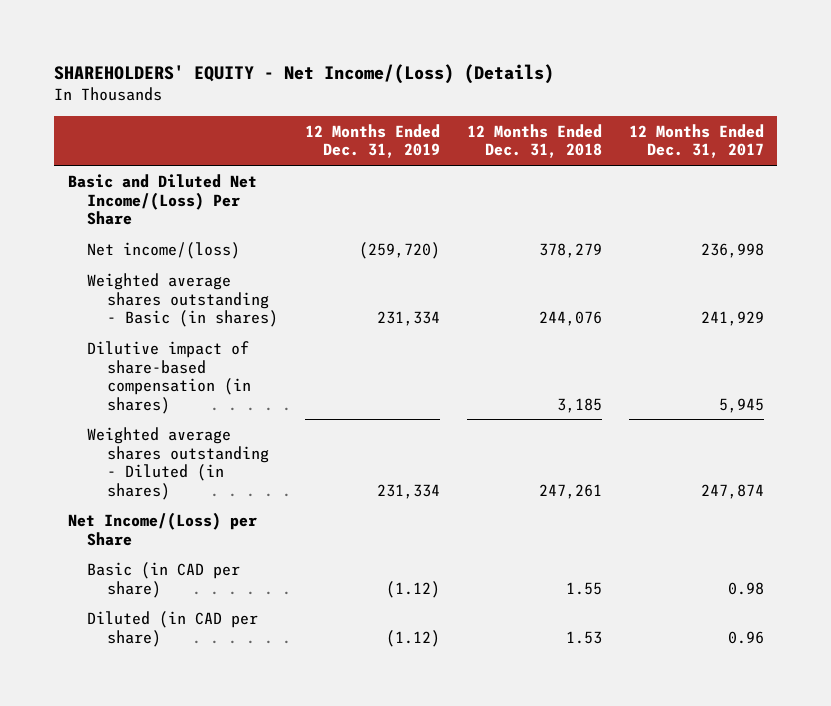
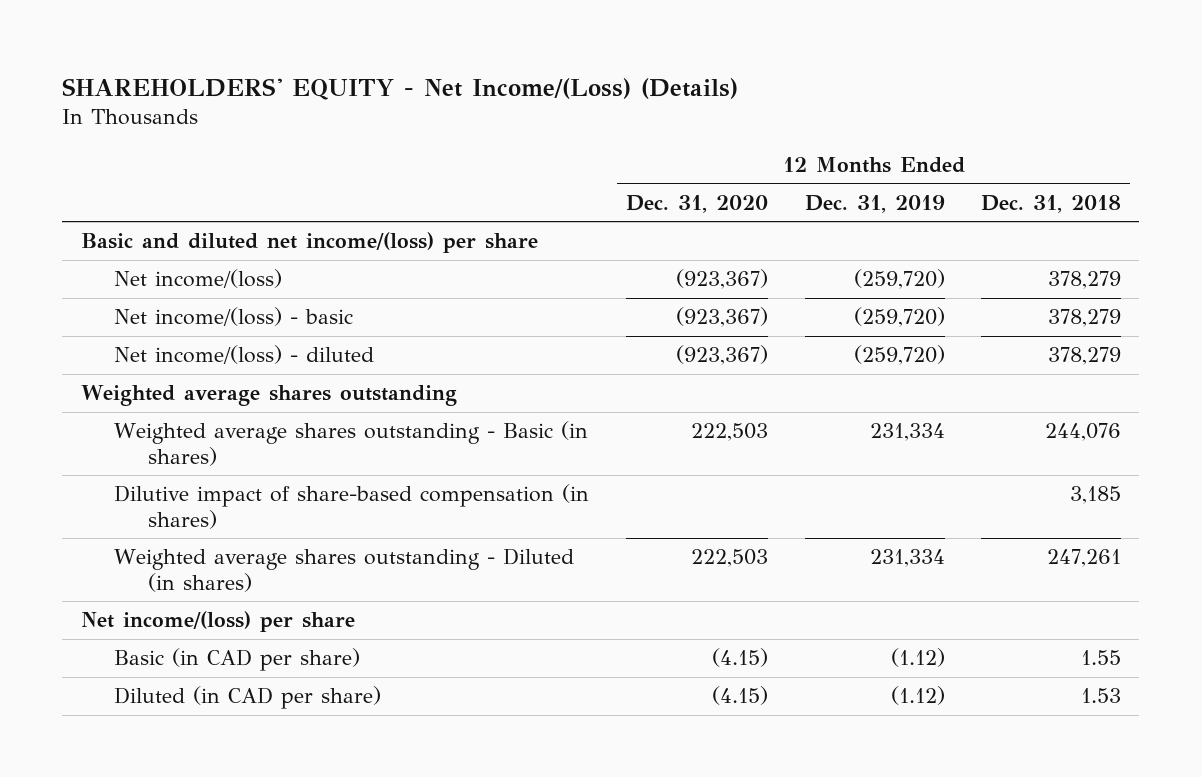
- | 12 Months Ended Dec. 31, 2019 | 12 Months Ended Dec. 31, 2018 | 12 Months Ended Dec. 31, 2017
+ | 12 Months Ended Dec. 31, 2020 | 12 Months Ended Dec. 31, 2019 | 12 Months Ended Dec. 31, 2018
- Basic and Diluted Net Income/(Loss) Per Share
+ Basic and diluted net income/(loss) per share
+ Net income/(loss) - basic | (923,367) | (259,720) | 378,279
+ Net income/(loss) - diluted | (923,367) | (259,720) | 378,279
+ Weighted average shares outstanding
- Net Income/(Loss) per Share
+ Net income/(loss) per share

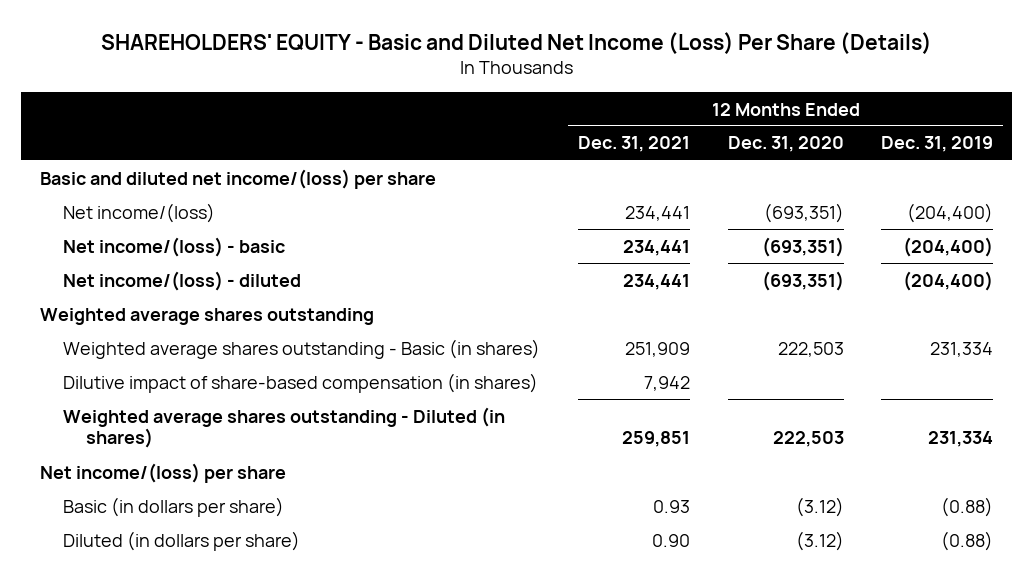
- SHAREHOLDERS' EQUITY - Net Income/(Loss) (Details)
+ SHAREHOLDERS' EQUITY - Basic and Diluted Net Income (Loss) Per Share (Details)
- | 12 Months Ended Dec. 31, 2020 | 12 Months Ended Dec. 31, 2019 | 12 Months Ended Dec. 31, 2018
+ | 12 Months Ended Dec. 31, 2021 | 12 Months Ended Dec. 31, 2020 | 12 Months Ended Dec. 31, 2019
- Net income/(loss) | (923,367) | (259,720) | 378,279
- Net income/(loss) - basic | (923,367) | (259,720) | 378,279
- Net income/(loss) - diluted | (923,367) | (259,720) | 378,279
+ Net income/(loss) | 234,441 | (693,351) | (204,400)
+ Net income/(loss) - basic | 234,441 | (693,351) | (204,400)
+ Net income/(loss) - diluted | 234,441 | (693,351) | (204,400)
- Basic (in CAD per share) | (4.15) | (1.12) | 1.55
- Diluted (in CAD per share) | (4.15) | (1.12) | 1.53
+ Basic (in dollars per share) | 0.93 | (3.12) | (0.88)
+ Diluted (in dollars per share) | 0.90 | (3.12) | (0.88)

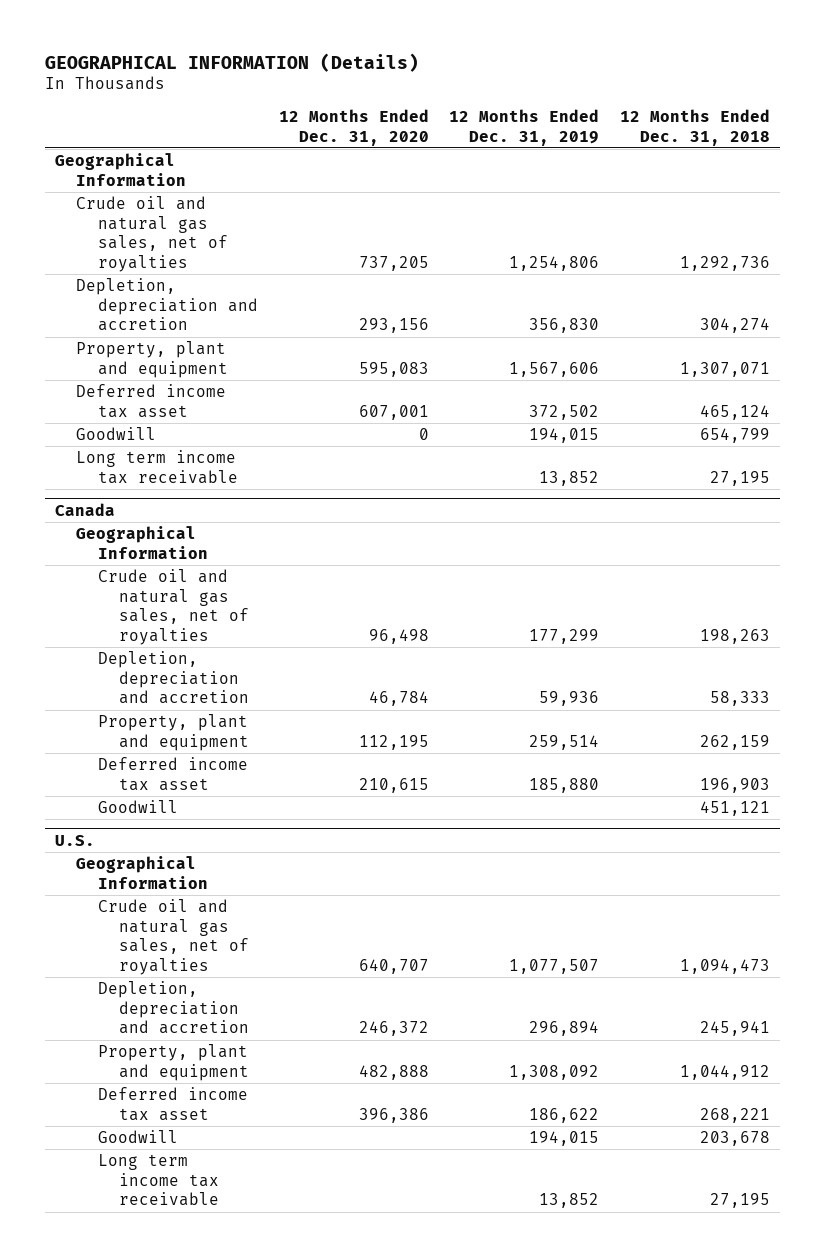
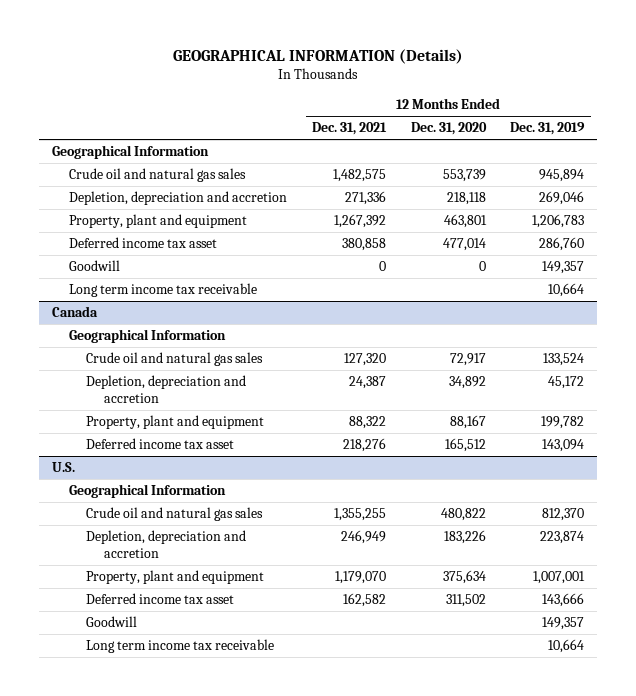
- | 12 Months Ended Dec. 31, 2020 | 12 Months Ended Dec. 31, 2019 | 12 Months Ended Dec. 31, 2018
+ | 12 Months Ended Dec. 31, 2021 | 12 Months Ended Dec. 31, 2020 | 12 Months Ended Dec. 31, 2019
- Crude oil and natural gas sales, net of royalties | 737,205 | 1,254,806 | 1,292,736
- Depletion, depreciation and accretion | 293,156 | 356,830 | 304,274
- Property, plant and equipment | 595,083 | 1,567,606 | 1,307,071
- Deferred income tax asset | 607,001 | 372,502 | 465,124
- Goodwill | 0 | 194,015 | 654,799
- Long term income tax receivable | | 13,852 | 27,195
+ Crude oil and natural gas sales | 1,482,575 | 553,739 | 945,894
+ Depletion, depreciation and accretion | 271,336 | 218,118 | 269,046
+ Property, plant and equipment | 1,267,392 | 463,801 | 1,206,783
+ Deferred income tax asset | 380,858 | 477,014 | 286,760
+ Goodwill | 0 | 0 | 149,357
+ Long term income tax receivable | | | 10,664
@ Canada
- Crude oil and natural gas sales, net of royalties | 96,498 | 177,299 | 198,263
- Depletion, depreciation and accretion | 46,784 | 59,936 | 58,333
- Property, plant and equipment | 112,195 | 259,514 | 262,159
- Deferred income tax asset | 210,615 | 185,880 | 196,903
- Goodwill | | | 451,121
+ Crude oil and natural gas sales | 127,320 | 72,917 | 133,524
+ Depletion, depreciation and accretion | 24,387 | 34,892 | 45,172
+ Property, plant and equipment | 88,322 | 88,167 | 199,782
+ Deferred income tax asset | 218,276 | 165,512 | 143,094
@ U.S.
- Crude oil and natural gas sales, net of royalties | 640,707 | 1,077,507 | 1,094,473
- Depletion, depreciation and accretion | 246,372 | 296,894 | 245,941
- Property, plant and equipment | 482,888 | 1,308,092 | 1,044,912
- Deferred income tax asset | 396,386 | 186,622 | 268,221
- Goodwill | | 194,015 | 203,678
- Long term income tax receivable | | 13,852 | 27,195
+ Crude oil and natural gas sales | 1,355,255 | 480,822 | 812,370
+ Depletion, depreciation and accretion | 246,949 | 183,226 | 223,874
+ Property, plant and equipment | 1,179,070 | 375,634 | 1,007,001
+ Deferred income tax asset | 162,582 | 311,502 | 143,666
+ Goodwill | | | 149,357
+ Long term income tax receivable | | | 10,664

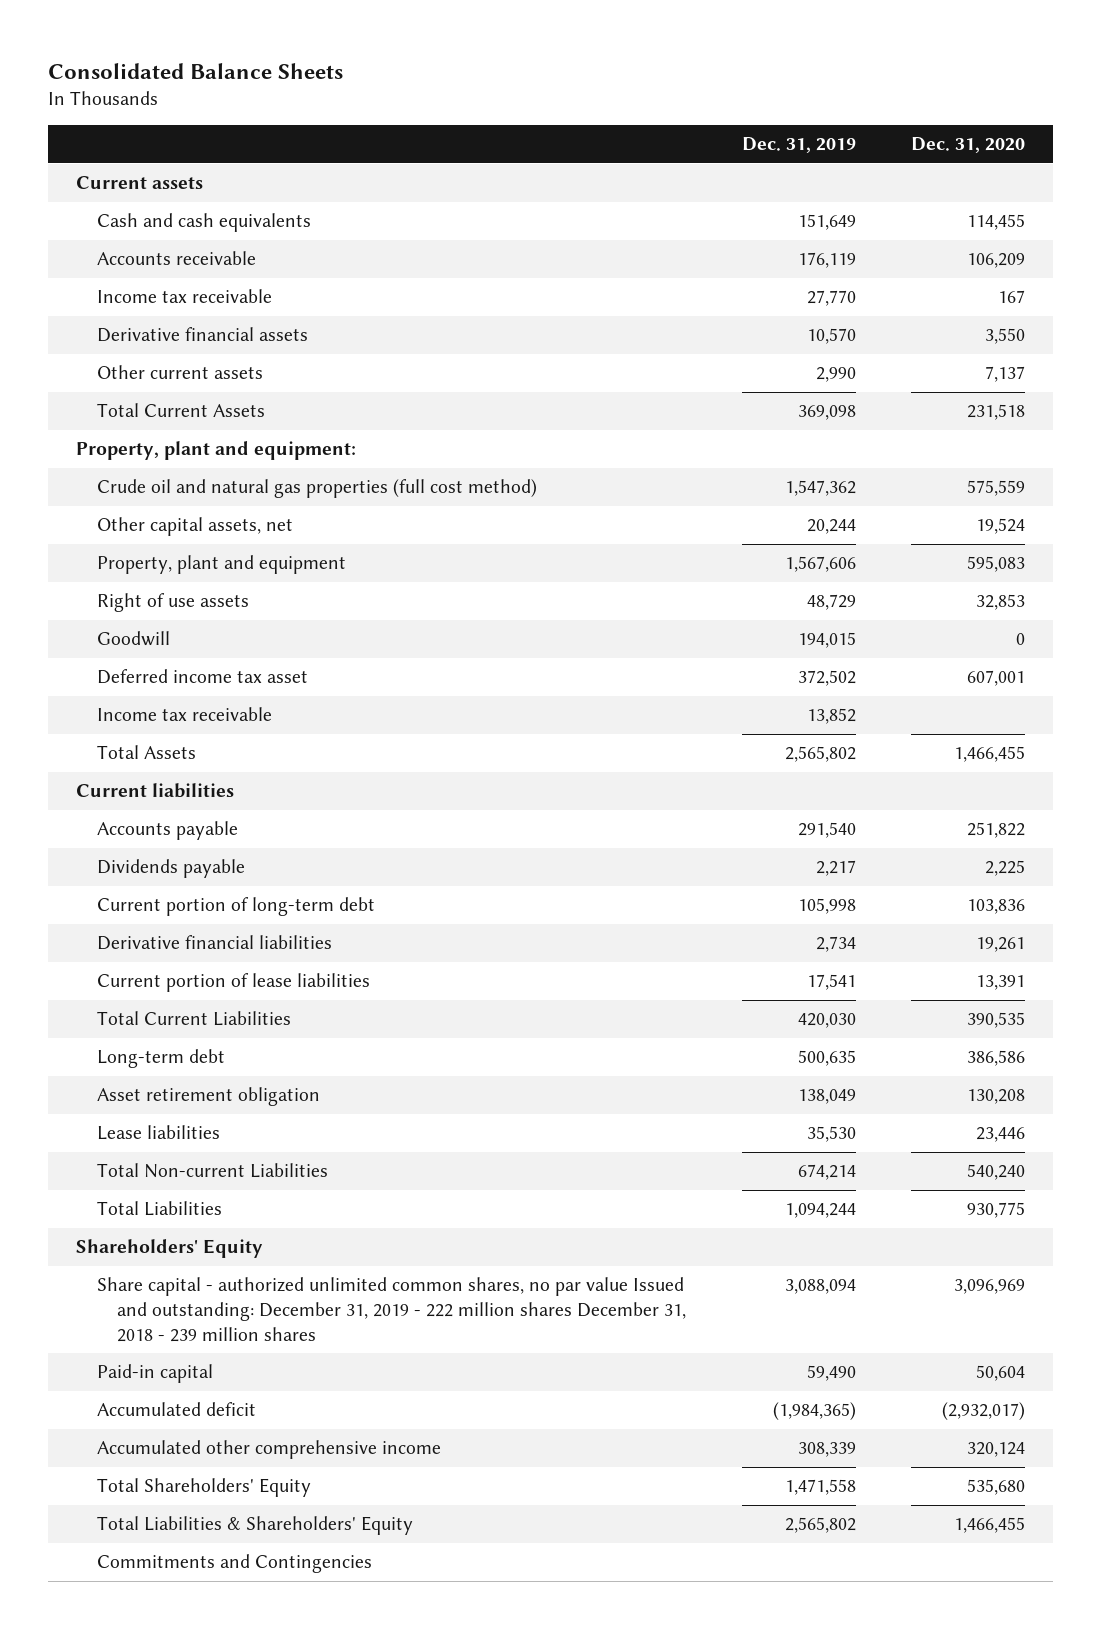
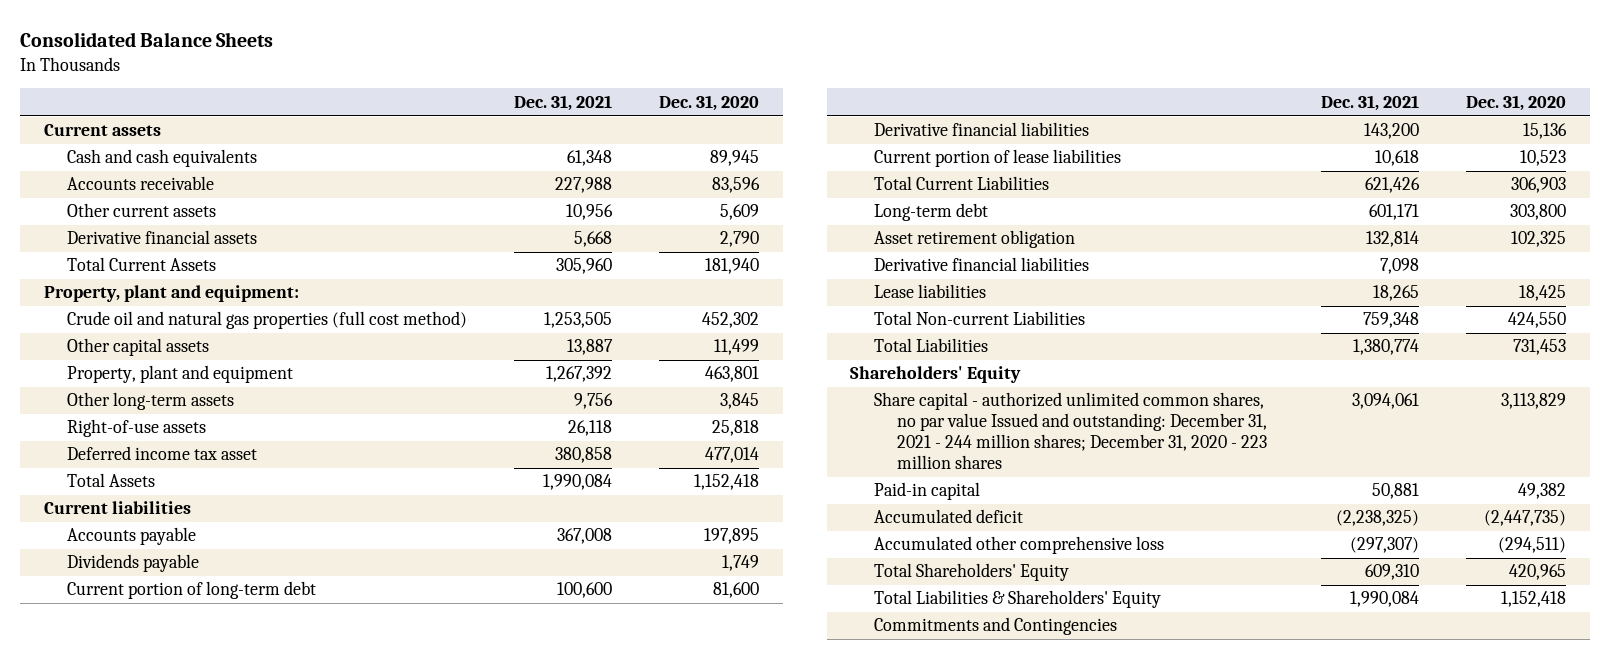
- | Dec. 31, 2019 | Dec. 31, 2020
+ | Dec. 31, 2021 | Dec. 31, 2020
- Cash and cash equivalents | 151,649 | 114,455
- Accounts receivable | 176,119 | 106,209
- Income tax receivable | 27,770 | 167
- Derivative financial assets | 10,570 | 3,550
- Other current assets | 2,990 | 7,137
- Total Current Assets | 369,098 | 231,518
+ Cash and cash equivalents | 61,348 | 89,945
+ Accounts receivable | 227,988 | 83,596
+ Other current assets | 10,956 | 5,609
+ Derivative financial assets | 5,668 | 2,790
+ Total Current Assets | 305,960 | 181,940
- Crude oil and natural gas properties (full cost method) | 1,547,362 | 575,559
- Other capital assets, net | 20,244 | 19,524
- Property, plant and equipment | 1,567,606 | 595,083
- Right of use assets | 48,729 | 32,853
- Goodwill | 194,015 | 0
- Deferred income tax asset | 372,502 | 607,001
- Income tax receivable | 13,852 |
- Total Assets | 2,565,802 | 1,466,455
+ Crude oil and natural gas properties (full cost method) | 1,253,505 | 452,302
+ Other capital assets | 13,887 | 11,499
+ Property, plant and equipment | 1,267,392 | 463,801
+ Other long-term assets | 9,756 | 3,845
+ Right-of-use assets | 26,118 | 25,818
+ Deferred income tax asset | 380,858 | 477,014
+ Total Assets | 1,990,084 | 1,152,418
- Accounts payable | 291,540 | 251,822
- Dividends payable | 2,217 | 2,225
- Current portion of long-term debt | 105,998 | 103,836
- Derivative financial liabilities | 2,734 | 19,261
- Current portion of lease liabilities | 17,541 | 13,391
- Total Current Liabilities | 420,030 | 390,535
- Long-term debt | 500,635 | 386,586
- Asset retirement obligation | 138,049 | 130,208
- Lease liabilities | 35,530 | 23,446
- Total Non-current Liabilities | 674,214 | 540,240
- Total Liabilities | 1,094,244 | 930,775
+ Accounts payable | 367,008 | 197,895
+ Dividends payable | | 1,749
+ Current portion of long-term debt | 100,600 | 81,600
+ Derivative financial liabilities | 143,200 | 15,136
+ Current portion of lease liabilities | 10,618 | 10,523
+ Total Current Liabilities | 621,426 | 306,903
+ Long-term debt | 601,171 | 303,800
+ Asset retirement obligation | 132,814 | 102,325
+ Derivative financial liabilities | 7,098 |
+ Lease liabilities | 18,265 | 18,425
+ Total Non-current Liabilities | 759,348 | 424,550
+ Total Liabilities | 1,380,774 | 731,453
- Share capital - authorized unlimited common shares, no par value Issued and outstanding: December 31, 2019 - 222 million shares December 31, 2018 - 239 million shares | 3,088,094 | 3,096,969
- Paid-in capital | 59,490 | 50,604
- Accumulated deficit | (1,984,365) | (2,932,017)
- Accumulated other comprehensive income | 308,339 | 320,124
- Total Shareholders' Equity | 1,471,558 | 535,680
- Total Liabilities & Shareholders' Equity | 2,565,802 | 1,466,455
+ Share capital - authorized unlimited common shares, no par value Issued and outstanding: December 31, 2021 - 244 million shares; December 31, 2020 - 223 million shares | 3,094,061 | 3,113,829
+ Paid-in capital | 50,881 | 49,382
+ Accumulated deficit | (2,238,325) | (2,447,735)
+ Accumulated other comprehensive loss | (297,307) | (294,511)
+ Total Shareholders' Equity | 609,310 | 420,965
+ Total Liabilities & Shareholders' Equity | 1,990,084 | 1,152,418

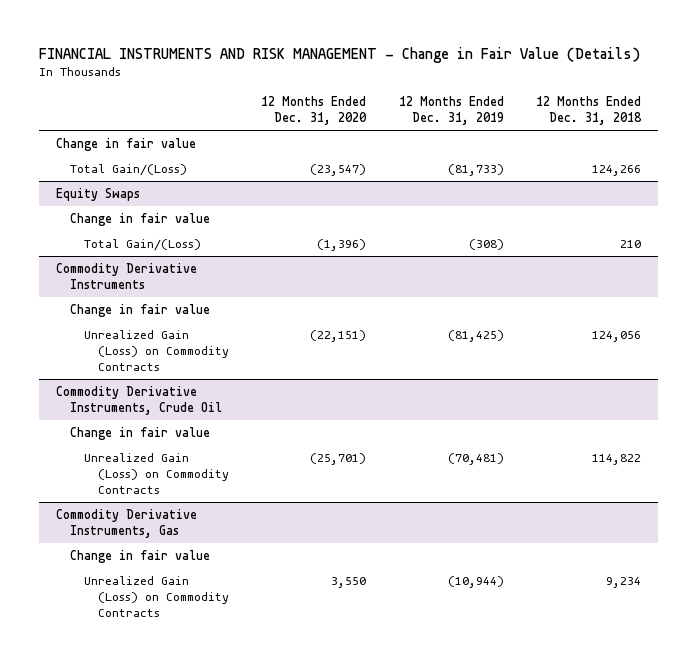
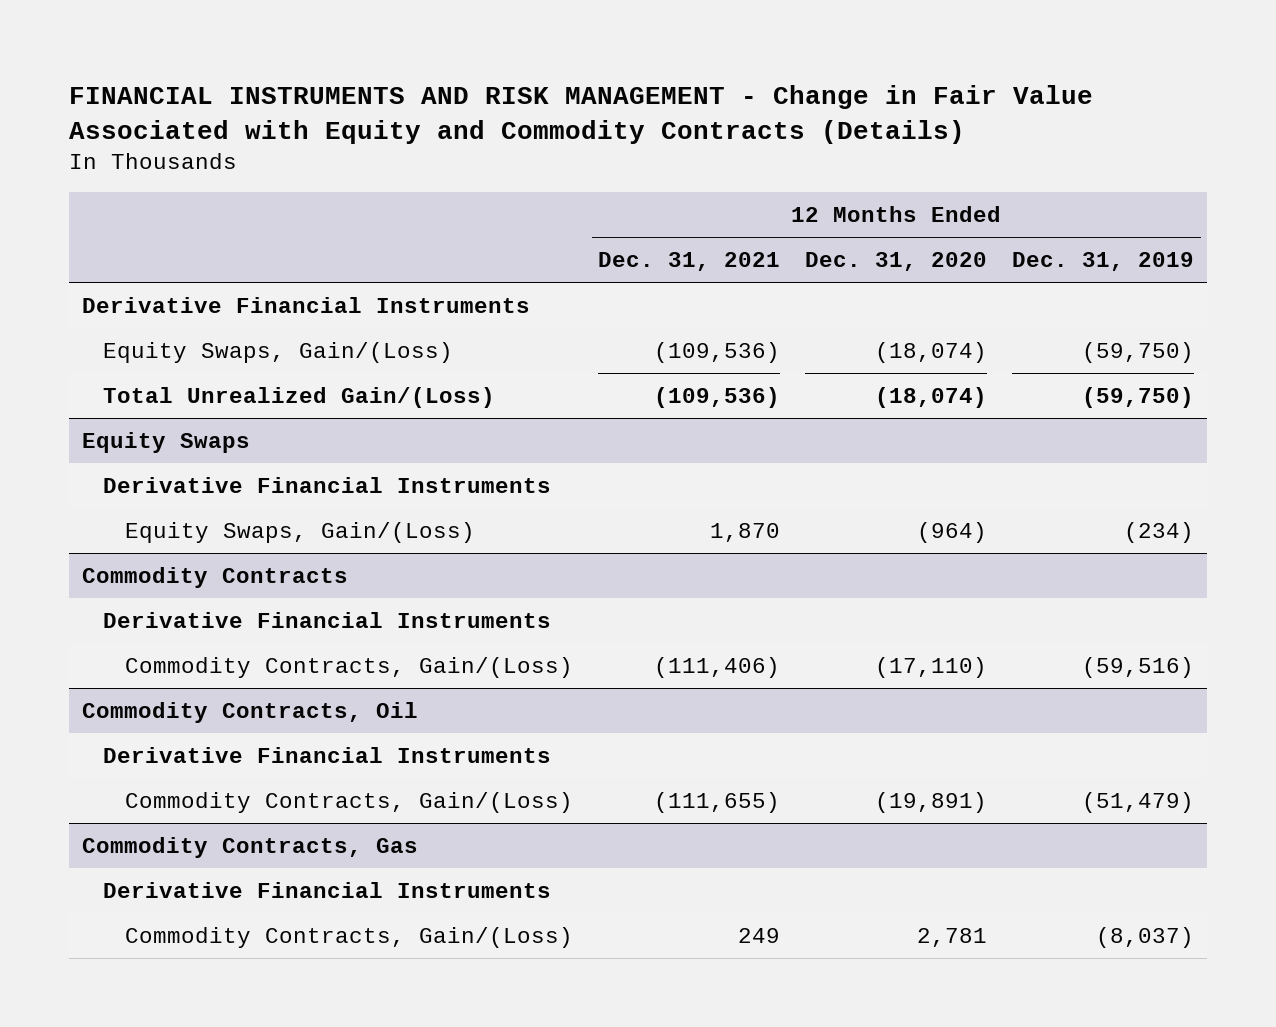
- FINANCIAL INSTRUMENTS AND RISK MANAGEMENT - Change in Fair Value (Details)
+ FINANCIAL INSTRUMENTS AND RISK MANAGEMENT - Change in Fair Value Associated with Equity and Commodity Contracts (Details)
- | 12 Months Ended Dec. 31, 2020 | 12 Months Ended Dec. 31, 2019 | 12 Months Ended Dec. 31, 2018
+ | 12 Months Ended Dec. 31, 2021 | 12 Months Ended Dec. 31, 2020 | 12 Months Ended Dec. 31, 2019
- Change in fair value
- Total Gain/(Loss) | (23,547) | (81,733) | 124,266
+ Derivative Financial Instruments
+ Equity Swaps, Gain/(Loss) | (109,536) | (18,074) | (59,750)
+ Total Unrealized Gain/(Loss) | (109,536) | (18,074) | (59,750)
@ Equity Swaps
- Change in fair value
- Total Gain/(Loss) | (1,396) | (308) | 210
- Commodity Derivative Instruments
- Change in fair value
- Unrealized Gain (Loss) on Commodity Contracts | (22,151) | (81,425) | 124,056
- Commodity Derivative Instruments, Crude Oil
- Change in fair value
- Unrealized Gain (Loss) on Commodity Contracts | (25,701) | (70,481) | 114,822
- Commodity Derivative Instruments, Gas
- Change in fair value
- Unrealized Gain (Loss) on Commodity Contracts | 3,550 | (10,944) | 9,234
@ Equity Swaps
+ Derivative Financial Instruments
+ Equity Swaps, Gain/(Loss) | 1,870 | (964) | (234)
+ Commodity Contracts
+ Derivative Financial Instruments
+ Commodity Contracts, Gain/(Loss) | (111,406) | (17,110) | (59,516)
+ Commodity Contracts, Oil
+ Derivative Financial Instruments
+ Commodity Contracts, Gain/(Loss) | (111,655) | (19,891) | (51,479)
+ Commodity Contracts, Gas
+ Derivative Financial Instruments
+ Commodity Contracts, Gain/(Loss) | 249 | 2,781 | (8,037)

